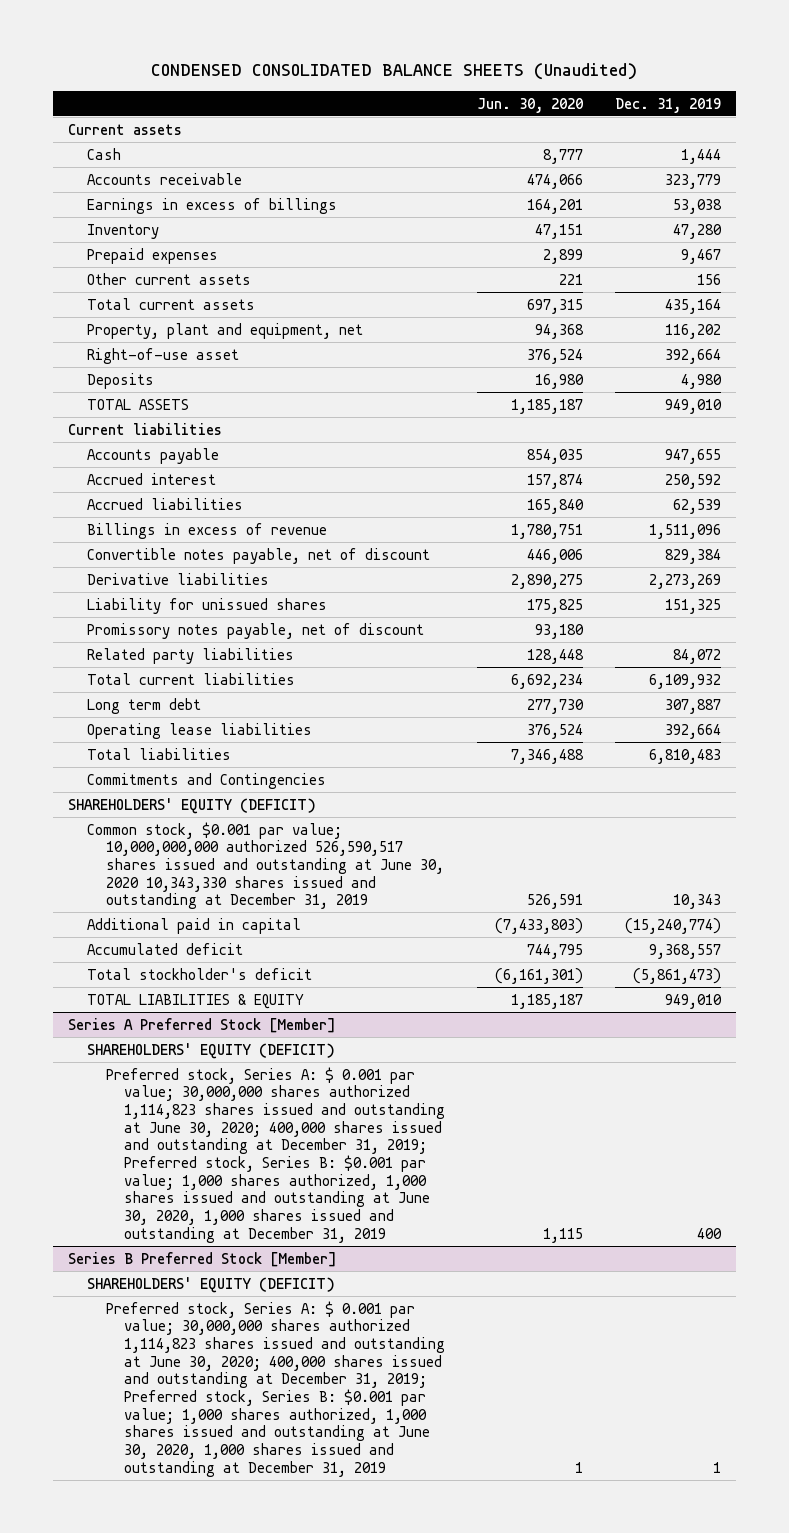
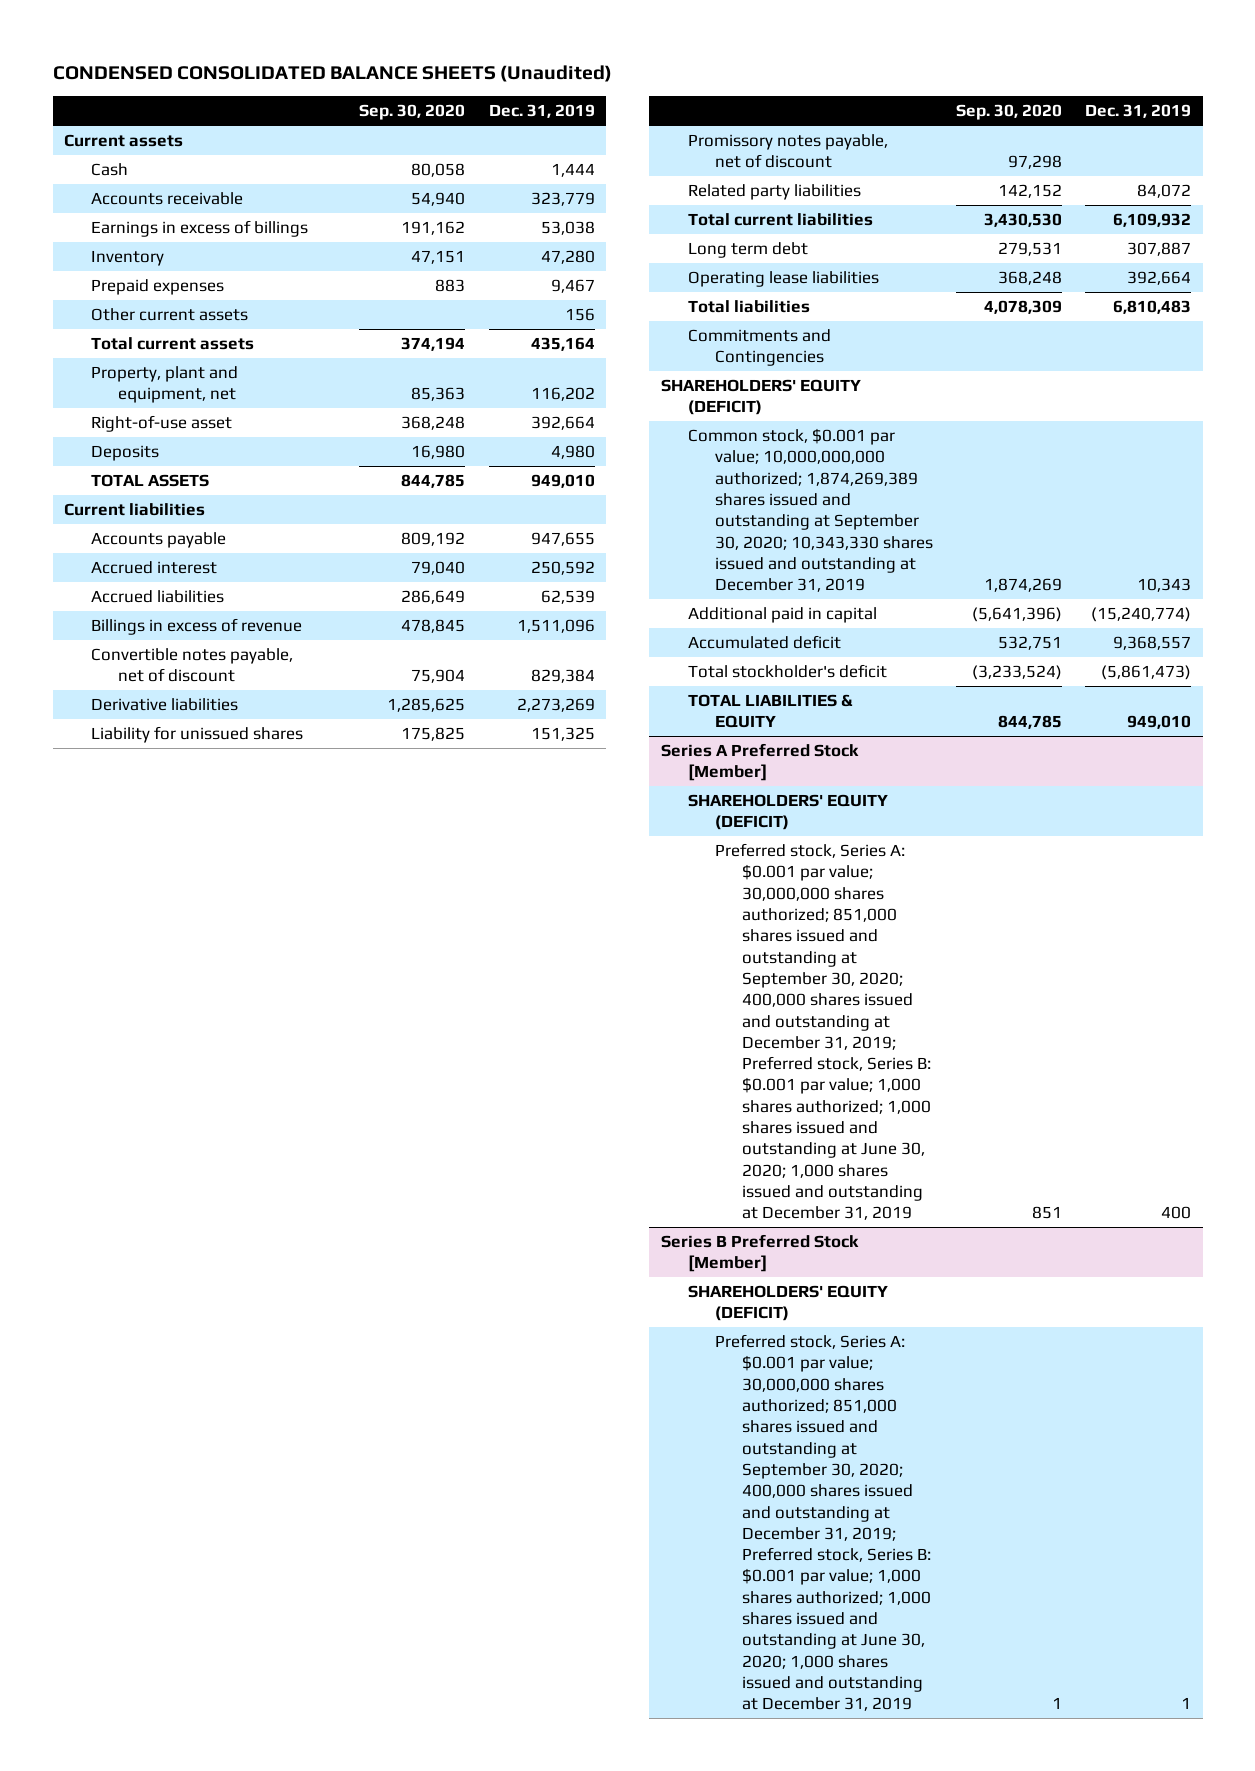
- | Jun. 30, 2020 | Dec. 31, 2019
+ | Sep. 30, 2020 | Dec. 31, 2019
- Common stock, $0.001 par value; 10,000,000,000 authorized 526,590,517 shares issued and outstanding at June 30, 2020 10,343,330 shares issued and outstanding at December 31, 2019 | 526,591 | 10,343
+ Common stock, $0.001 par value; 10,000,000,000 authorized; 1,874,269,389 shares issued and outstanding at September 30, 2020; 10,343,330 shares issued and outstanding at December 31, 2019 | 1,874,269 | 10,343
@ Series A Preferred Stock [Member]
- Preferred stock, Series A: $ 0.001 par value; 30,000,000 shares authorized 1,114,823 shares issued and outstanding at June 30, 2020; 400,000 shares issued and outstanding at December 31, 2019; Preferred stock, Series B: $0.001 par value; 1,000 shares authorized, 1,000 shares issued and outstanding at June 30, 2020, 1,000 shares issued and outstanding at December 31, 2019 | 1,115 | 400
+ Preferred stock, Series A: $0.001 par value; 30,000,000 shares authorized; 851,000 shares issued and outstanding at September 30, 2020; 400,000 shares issued and outstanding at December 31, 2019; Preferred stock, Series B: $0.001 par value; 1,000 shares authorized; 1,000 shares issued and outstanding at June 30, 2020; 1,000 shares issued and outstanding at December 31, 2019 | 851 | 400
@ Series B Preferred Stock [Member]
- Preferred stock, Series A: $ 0.001 par value; 30,000,000 shares authorized 1,114,823 shares issued and outstanding at June 30, 2020; 400,000 shares issued and outstanding at December 31, 2019; Preferred stock, Series B: $0.001 par value; 1,000 shares authorized, 1,000 shares issued and outstanding at June 30, 2020, 1,000 shares issued and outstanding at December 31, 2019 | 1 | 1
+ Preferred stock, Series A: $0.001 par value; 30,000,000 shares authorized; 851,000 shares issued and outstanding at September 30, 2020; 400,000 shares issued and outstanding at December 31, 2019; Preferred stock, Series B: $0.001 par value; 1,000 shares authorized; 1,000 shares issued and outstanding at June 30, 2020; 1,000 shares issued and outstanding at December 31, 2019 | 1 | 1

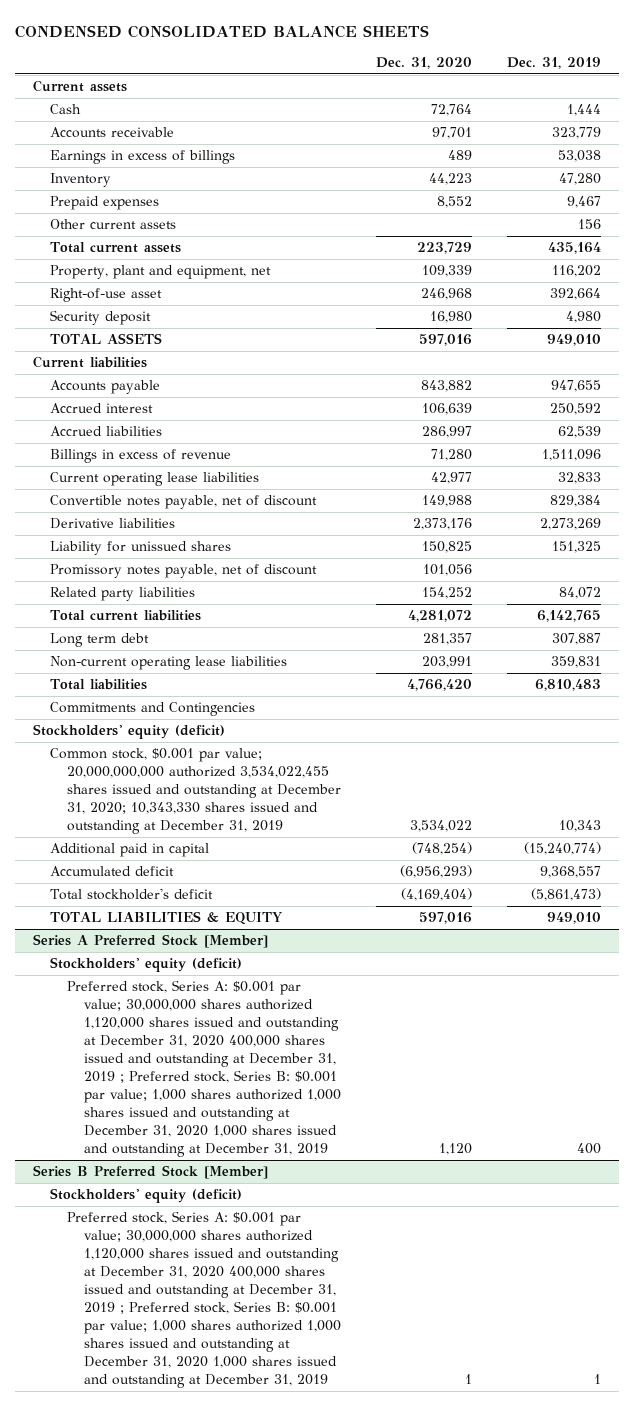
- CONDENSED CONSOLIDATED BALANCE SHEETS (Unaudited)
+ CONDENSED CONSOLIDATED BALANCE SHEETS
- | Sep. 30, 2020 | Dec. 31, 2019
+ | Dec. 31, 2020 | Dec. 31, 2019
- Deposits | 16,980 | 4,980
+ Security deposit | 16,980 | 4,980
+ Current operating lease liabilities | 42,977 | 32,833
- Total current liabilities | 3,430,530 | 6,109,932
+ Total current liabilities | 4,281,072 | 6,142,765
- Operating lease liabilities | 368,248 | 392,664
+ Non-current operating lease liabilities | 203,991 | 359,831
- SHAREHOLDERS' EQUITY (DEFICIT)
- Common stock, $0.001 par value; 10,000,000,000 authorized; 1,874,269,389 shares issued and outstanding at September 30, 2020; 10,343,330 shares issued and outstanding at December 31, 2019 | 1,874,269 | 10,343
+ Stockholders' equity (deficit)
+ Common stock, $0.001 par value; 20,000,000,000 authorized 3,534,022,455 shares issued and outstanding at December 31, 2020; 10,343,330 shares issued and outstanding at December 31, 2019 | 3,534,022 | 10,343
@ Series A Preferred Stock [Member]
- SHAREHOLDERS' EQUITY (DEFICIT)
- Preferred stock, Series A: $0.001 par value; 30,000,000 shares authorized; 851,000 shares issued and outstanding at September 30, 2020; 400,000 shares issued and outstanding at December 31, 2019; Preferred stock, Series B: $0.001 par value; 1,000 shares authorized; 1,000 shares issued and outstanding at June 30, 2020; 1,000 shares issued and outstanding at December 31, 2019 | 851 | 400
+ Stockholders' equity (deficit)
+ Preferred stock, Series A: $0.001 par value; 30,000,000 shares authorized 1,120,000 shares issued and outstanding at December 31, 2020 400,000 shares issued and outstanding at December 31, 2019 ; Preferred stock, Series B: $0.001 par value; 1,000 shares authorized 1,000 shares issued and outstanding at December 31, 2020 1,000 shares issued and outstanding at December 31, 2019 | 1,120 | 400
@ Series B Preferred Stock [Member]
- SHAREHOLDERS' EQUITY (DEFICIT)
- Preferred stock, Series A: $0.001 par value; 30,000,000 shares authorized; 851,000 shares issued and outstanding at September 30, 2020; 400,000 shares issued and outstanding at December 31, 2019; Preferred stock, Series B: $0.001 par value; 1,000 shares authorized; 1,000 shares issued and outstanding at June 30, 2020; 1,000 shares issued and outstanding at December 31, 2019 | 1 | 1
+ Stockholders' equity (deficit)
+ Preferred stock, Series A: $0.001 par value; 30,000,000 shares authorized 1,120,000 shares issued and outstanding at December 31, 2020 400,000 shares issued and outstanding at December 31, 2019 ; Preferred stock, Series B: $0.001 par value; 1,000 shares authorized 1,000 shares issued and outstanding at December 31, 2020 1,000 shares issued and outstanding at December 31, 2019 | 1 | 1

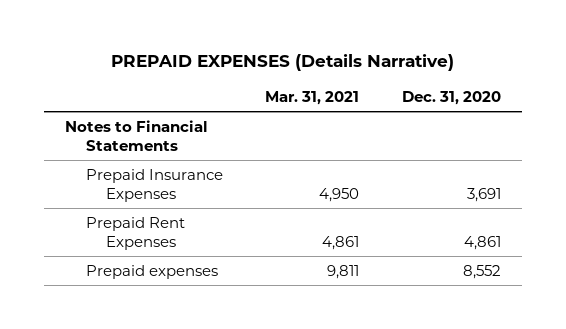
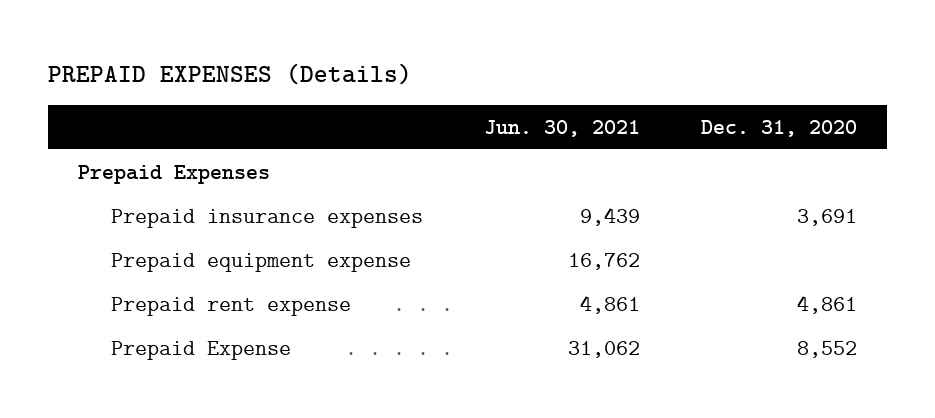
- PREPAID EXPENSES (Details Narrative)
+ PREPAID EXPENSES (Details)
- | Mar. 31, 2021 | Dec. 31, 2020
+ | Jun. 30, 2021 | Dec. 31, 2020
- Notes to Financial Statements
- Prepaid Insurance Expenses | 4,950 | 3,691
- Prepaid Rent Expenses | 4,861 | 4,861
- Prepaid expenses | 9,811 | 8,552
+ Prepaid Expenses
+ Prepaid insurance expenses | 9,439 | 3,691
+ Prepaid equipment expense | 16,762 |
+ Prepaid rent expense | 4,861 | 4,861
+ Prepaid Expense | 31,062 | 8,552

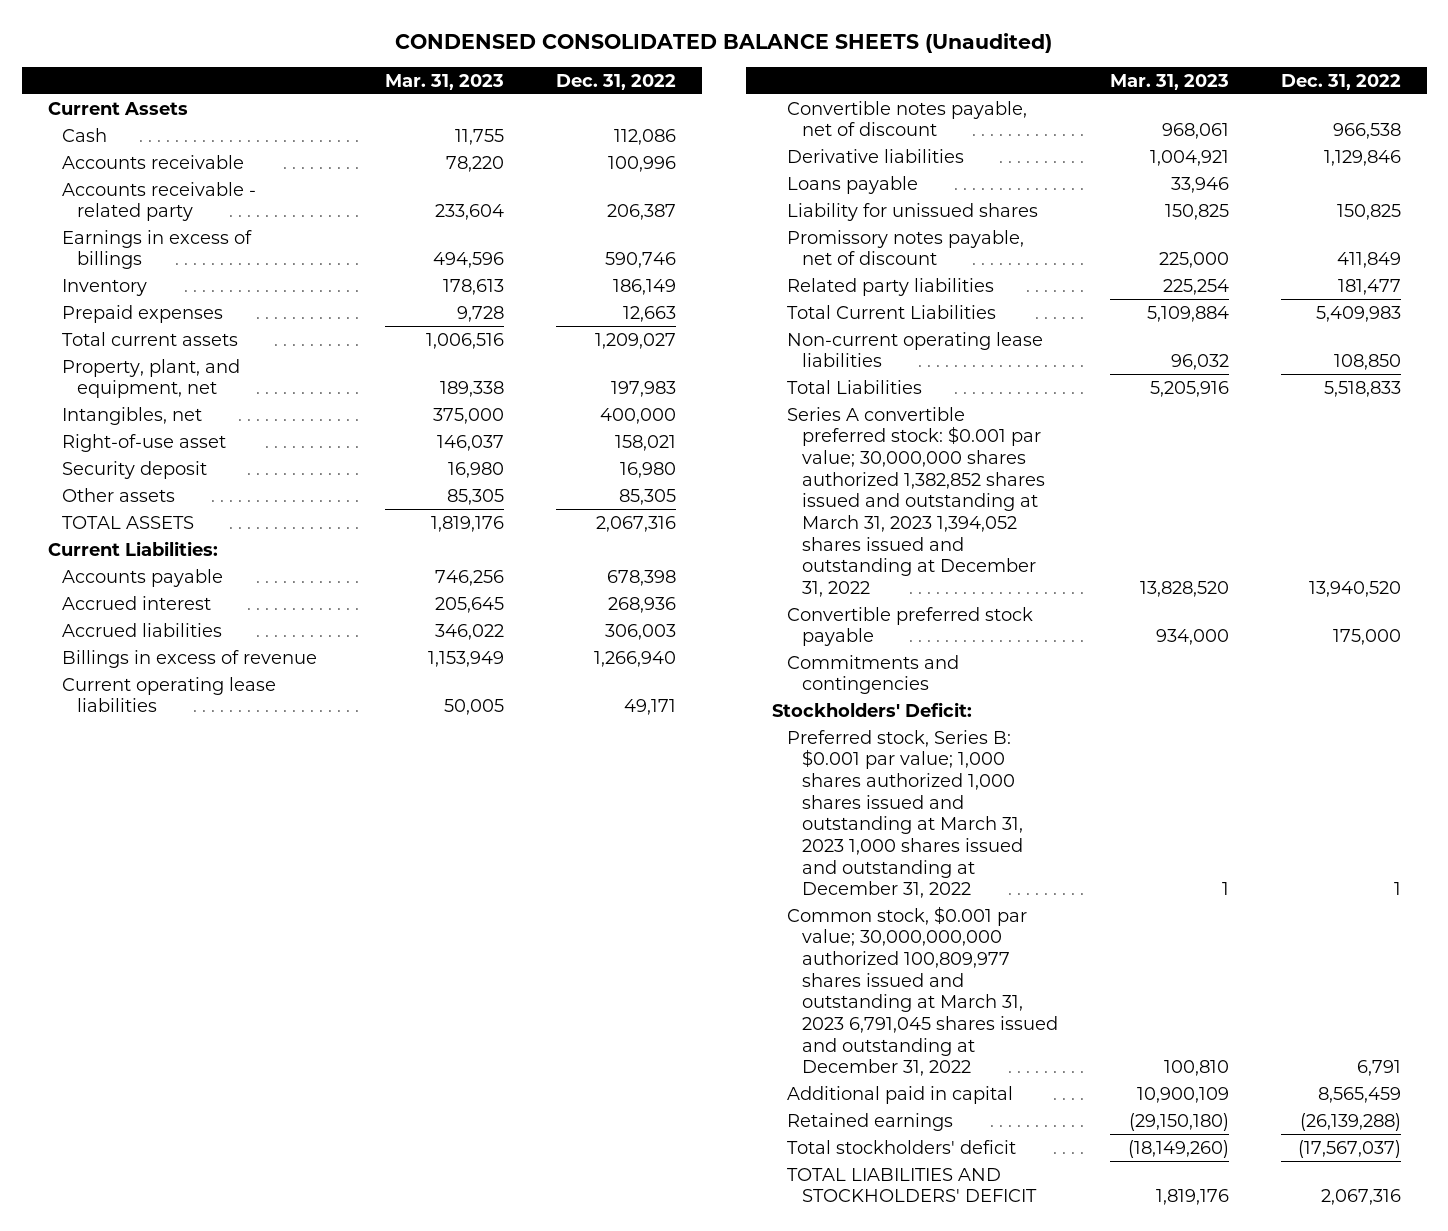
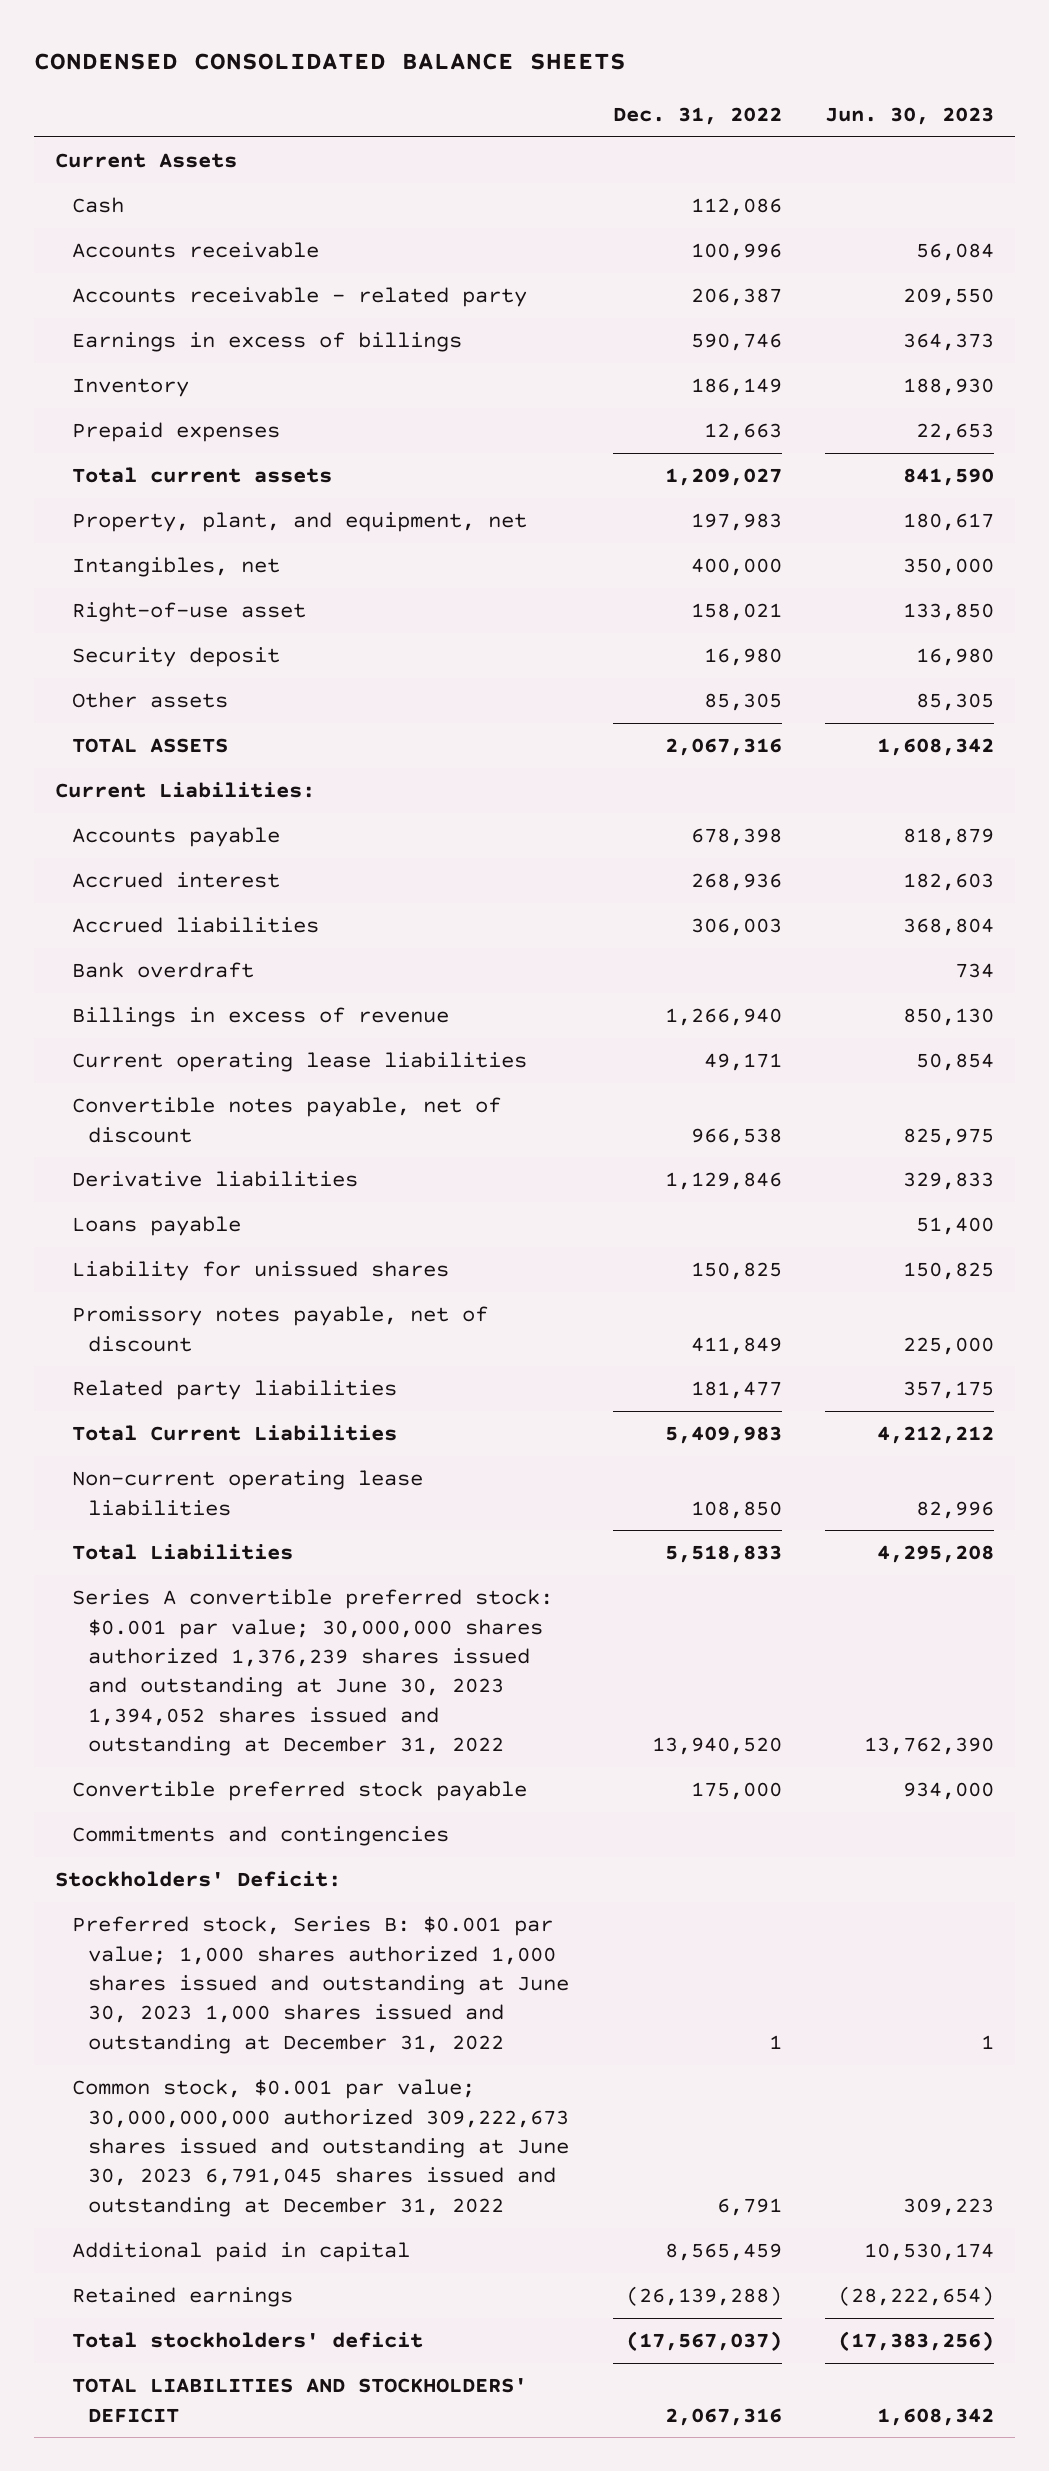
- CONDENSED CONSOLIDATED BALANCE SHEETS (Unaudited)
+ CONDENSED CONSOLIDATED BALANCE SHEETS
- | Mar. 31, 2023 | Dec. 31, 2022
+ | Dec. 31, 2022 | Jun. 30, 2023
+ Bank overdraft | | 734
- Series A convertible preferred stock: $0.001 par value; 30,000,000 shares authorized 1,382,852 shares issued and outstanding at March 31, 2023 1,394,052 shares issued and outstanding at December 31, 2022 | 13,828,520 | 13,940,520
+ Series A convertible preferred stock: $0.001 par value; 30,000,000 shares authorized 1,376,239 shares issued and outstanding at June 30, 2023 1,394,052 shares issued and outstanding at December 31, 2022 | 13,940,520 | 13,762,390
- Preferred stock, Series B: $0.001 par value; 1,000 shares authorized 1,000 shares issued and outstanding at March 31, 2023 1,000 shares issued and outstanding at December 31, 2022 | 1 | 1
- Common stock, $0.001 par value; 30,000,000,000 authorized 100,809,977 shares issued and outstanding at March 31, 2023 6,791,045 shares issued and outstanding at December 31, 2022 | 100,810 | 6,791
+ Preferred stock, Series B: $0.001 par value; 1,000 shares authorized 1,000 shares issued and outstanding at June 30, 2023 1,000 shares issued and outstanding at December 31, 2022 | 1 | 1
+ Common stock, $0.001 par value; 30,000,000,000 authorized 309,222,673 shares issued and outstanding at June 30, 2023 6,791,045 shares issued and outstanding at December 31, 2022 | 6,791 | 309,223

